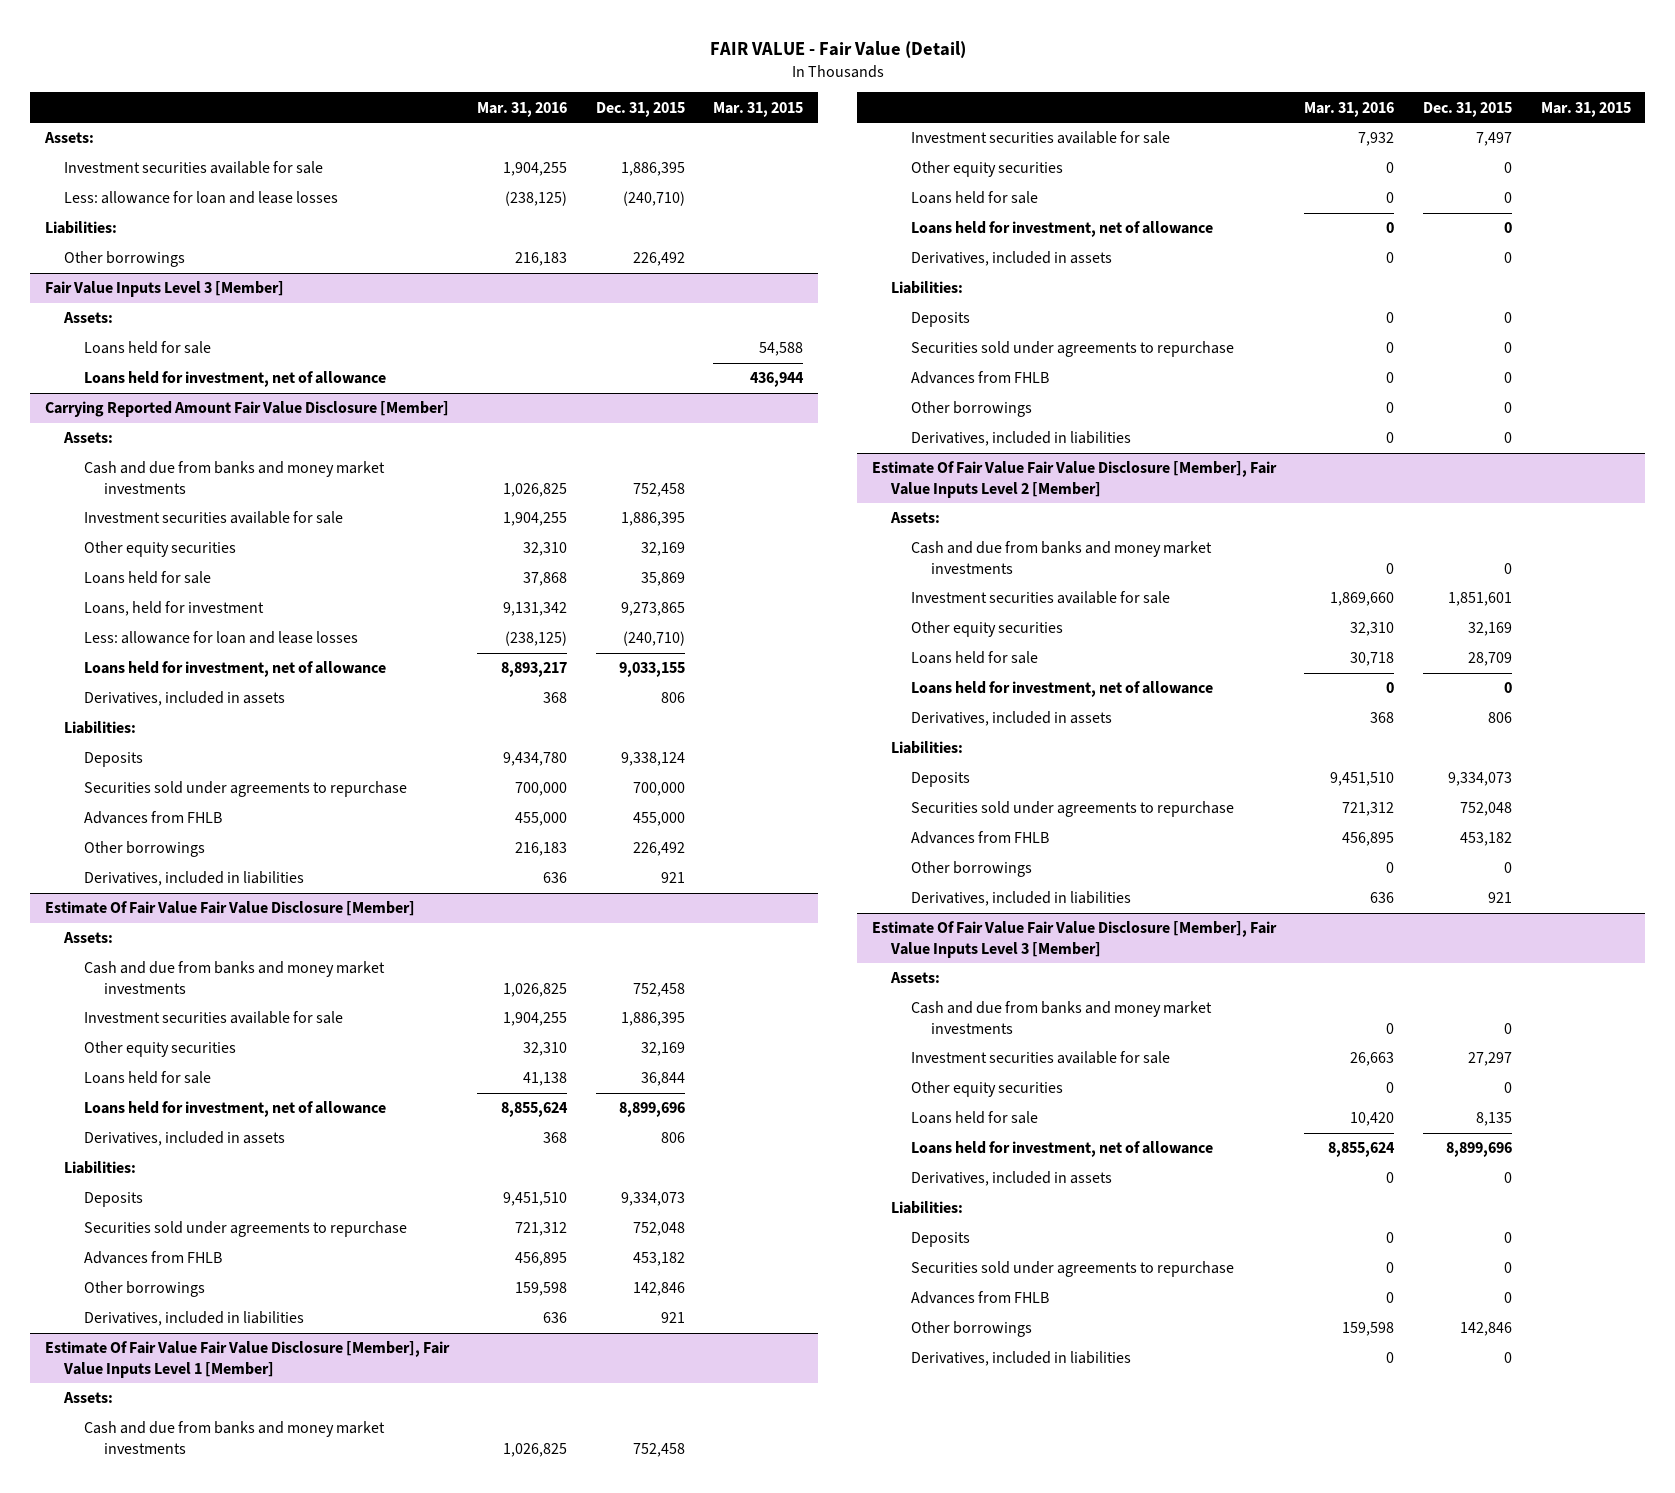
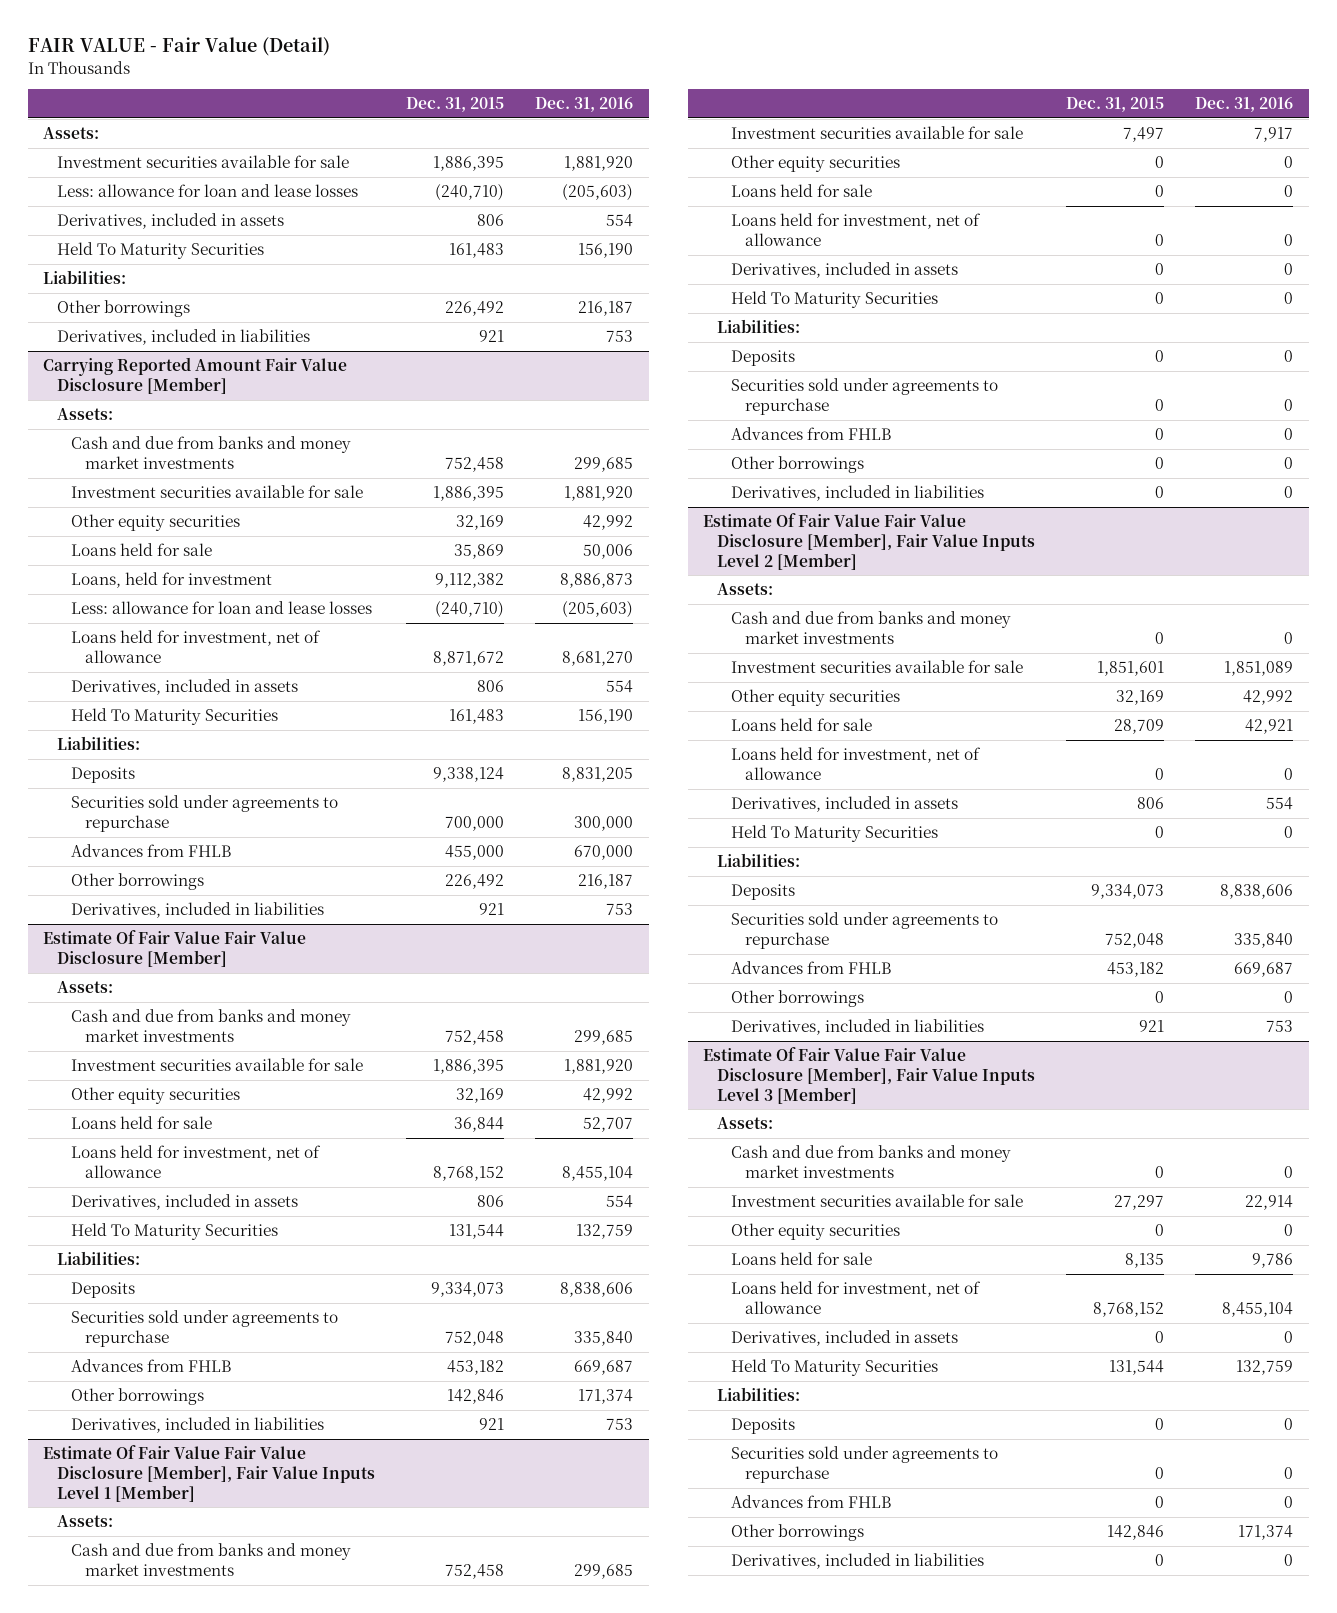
- | Mar. 31, 2016 | Dec. 31, 2015 | Mar. 31, 2015
+ | Dec. 31, 2015 | Dec. 31, 2016
+ Derivatives, included in assets | 806 | 554
+ Held To Maturity Securities | 161,483 | 156,190
- Fair Value Inputs Level 3 [Member]
- Assets:
- Loans held for sale | | | 54,588
- Loans held for investment, net of allowance | | | 436,944
+ Derivatives, included in liabilities | 921 | 753
@ Carrying Reported Amount Fair Value Disclosure [Member]
- Loans, held for investment | 9,131,342 | 9,273,865 |
+ Loans, held for investment | 9,112,382 | 8,886,873
- Loans held for investment, net of allowance | 8,893,217 | 9,033,155 |
+ Loans held for investment, net of allowance | 8,871,672 | 8,681,270
+ Held To Maturity Securities | 161,483 | 156,190
@ Estimate Of Fair Value Fair Value Disclosure [Member]
- Loans held for investment, net of allowance | 8,855,624 | 8,899,696 |
+ Loans held for investment, net of allowance | 8,768,152 | 8,455,104
+ Held To Maturity Securities | 131,544 | 132,759
@ Estimate Of Fair Value Fair Value Disclosure [Member], Fair Value Inputs Level 1 [Member]
+ Held To Maturity Securities | 0 | 0
@ Estimate Of Fair Value Fair Value Disclosure [Member], Fair Value Inputs Level 2 [Member]
+ Held To Maturity Securities | 0 | 0
@ Estimate Of Fair Value Fair Value Disclosure [Member], Fair Value Inputs Level 3 [Member]
- Loans held for investment, net of allowance | 8,855,624 | 8,899,696 |
+ Loans held for investment, net of allowance | 8,768,152 | 8,455,104
+ Held To Maturity Securities | 131,544 | 132,759

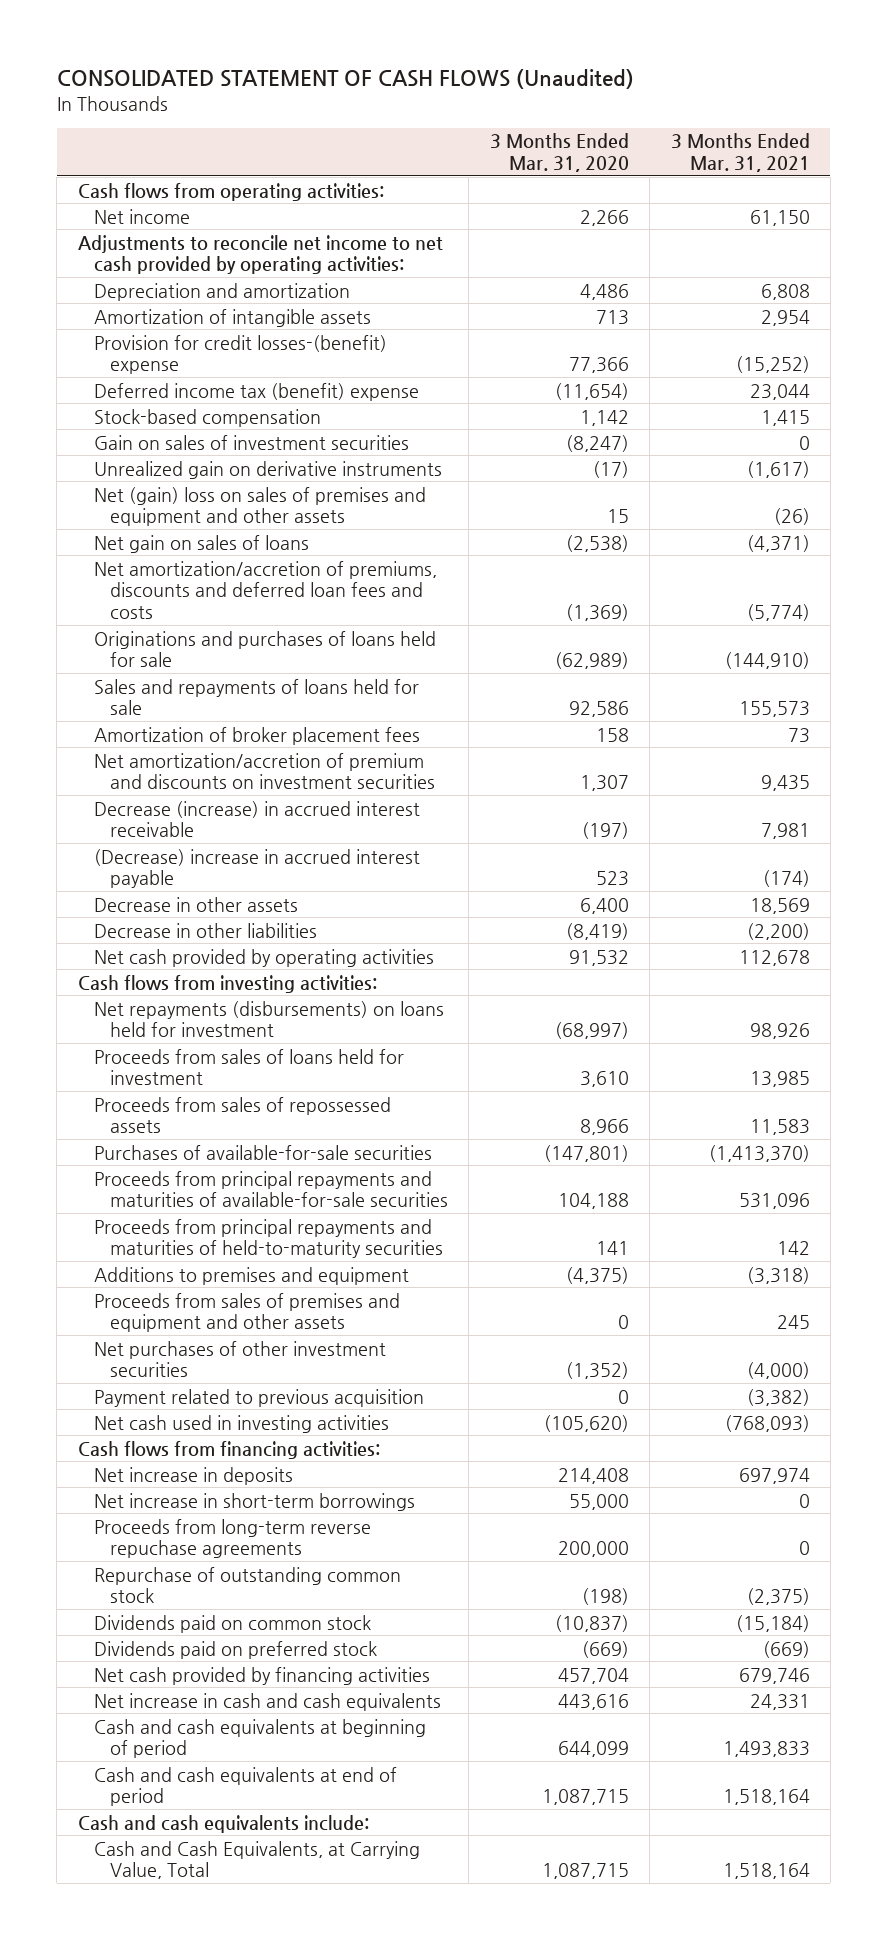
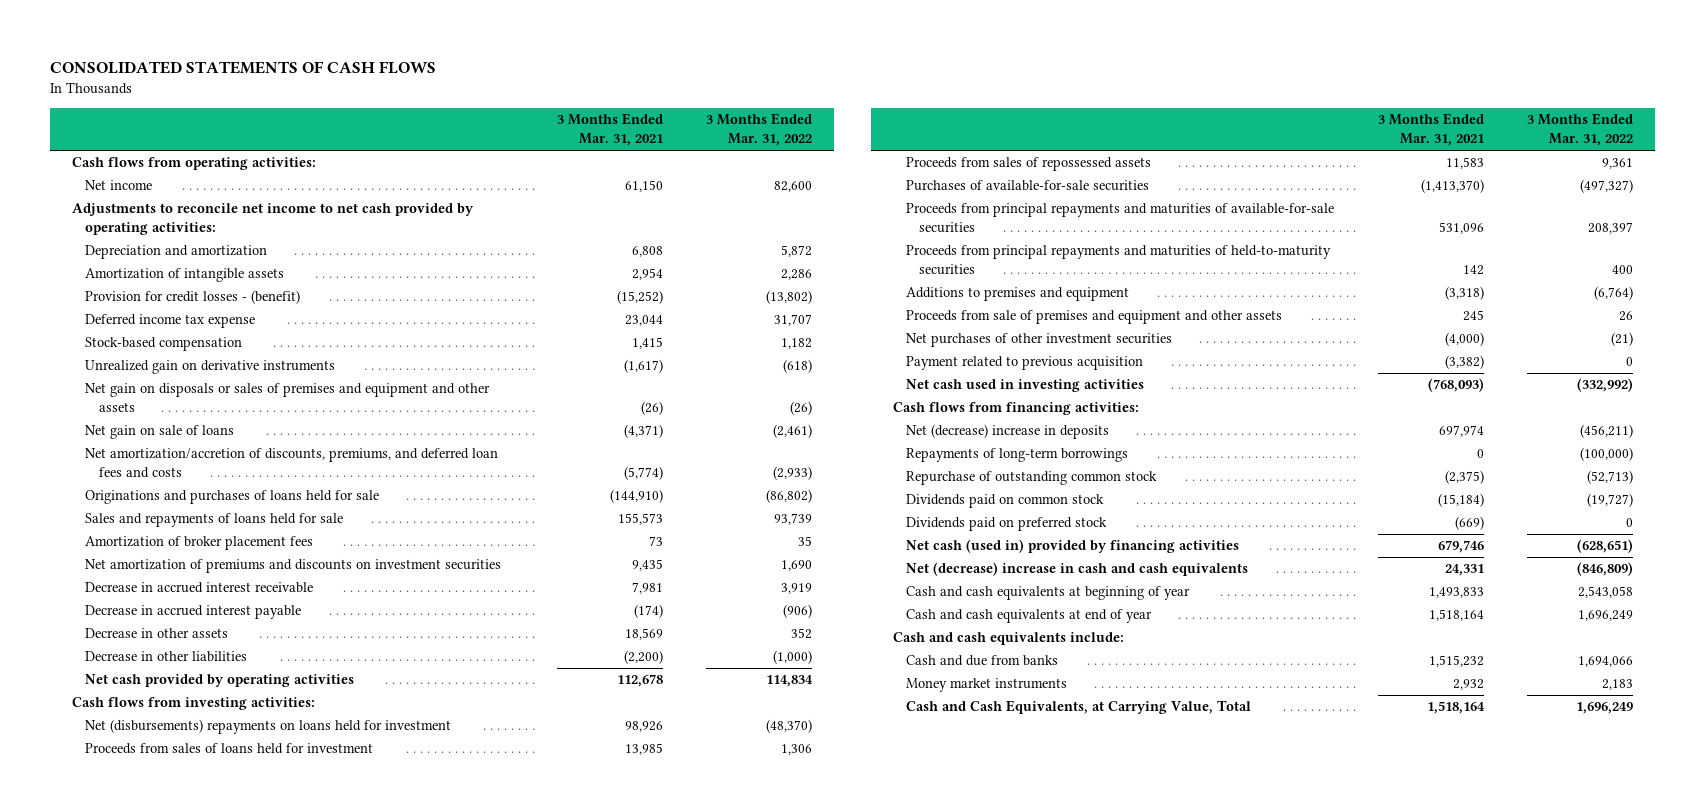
- CONSOLIDATED STATEMENT OF CASH FLOWS (Unaudited)
+ CONSOLIDATED STATEMENTS OF CASH FLOWS
- | 3 Months Ended Mar. 31, 2020 | 3 Months Ended Mar. 31, 2021
+ | 3 Months Ended Mar. 31, 2021 | 3 Months Ended Mar. 31, 2022
- Provision for credit losses-(benefit) expense | 77,366 | (15,252)
- Deferred income tax (benefit) expense | (11,654) | 23,044
+ Provision for credit losses - (benefit) | (15,252) | (13,802)
+ Deferred income tax expense | 23,044 | 31,707
- Gain on sales of investment securities | (8,247) | 0
- Net (gain) loss on sales of premises and equipment and other assets | 15 | (26)
- Net gain on sales of loans | (2,538) | (4,371)
- Net amortization/accretion of premiums, discounts and deferred loan fees and costs | (1,369) | (5,774)
+ Net gain on disposals or sales of premises and equipment and other assets | (26) | (26)
+ Net gain on sale of loans | (4,371) | (2,461)
+ Net amortization/accretion of discounts, premiums, and deferred loan fees and costs | (5,774) | (2,933)
- Net amortization/accretion of premium and discounts on investment securities | 1,307 | 9,435
- Decrease (increase) in accrued interest receivable | (197) | 7,981
- (Decrease) increase in accrued interest payable | 523 | (174)
+ Net amortization of premiums and discounts on investment securities | 9,435 | 1,690
+ Decrease in accrued interest receivable | 7,981 | 3,919
+ Decrease in accrued interest payable | (174) | (906)
- Net repayments (disbursements) on loans held for investment | (68,997) | 98,926
+ Net (disbursements) repayments on loans held for investment | 98,926 | (48,370)
- Proceeds from sales of premises and equipment and other assets | 0 | 245
+ Proceeds from sale of premises and equipment and other assets | 245 | 26
- Net increase in deposits | 214,408 | 697,974
- Net increase in short-term borrowings | 55,000 | 0
- Proceeds from long-term reverse repuchase agreements | 200,000 | 0
+ Net (decrease) increase in deposits | 697,974 | (456,211)
+ Repayments of long-term borrowings | 0 | (100,000)
- Net cash provided by financing activities | 457,704 | 679,746
- Net increase in cash and cash equivalents | 443,616 | 24,331
- Cash and cash equivalents at beginning of period | 644,099 | 1,493,833
- Cash and cash equivalents at end of period | 1,087,715 | 1,518,164
+ Net cash (used in) provided by financing activities | 679,746 | (628,651)
+ Net (decrease) increase in cash and cash equivalents | 24,331 | (846,809)
+ Cash and cash equivalents at beginning of year | 1,493,833 | 2,543,058
+ Cash and cash equivalents at end of year | 1,518,164 | 1,696,249
+ Cash and due from banks | 1,515,232 | 1,694,066
+ Money market instruments | 2,932 | 2,183

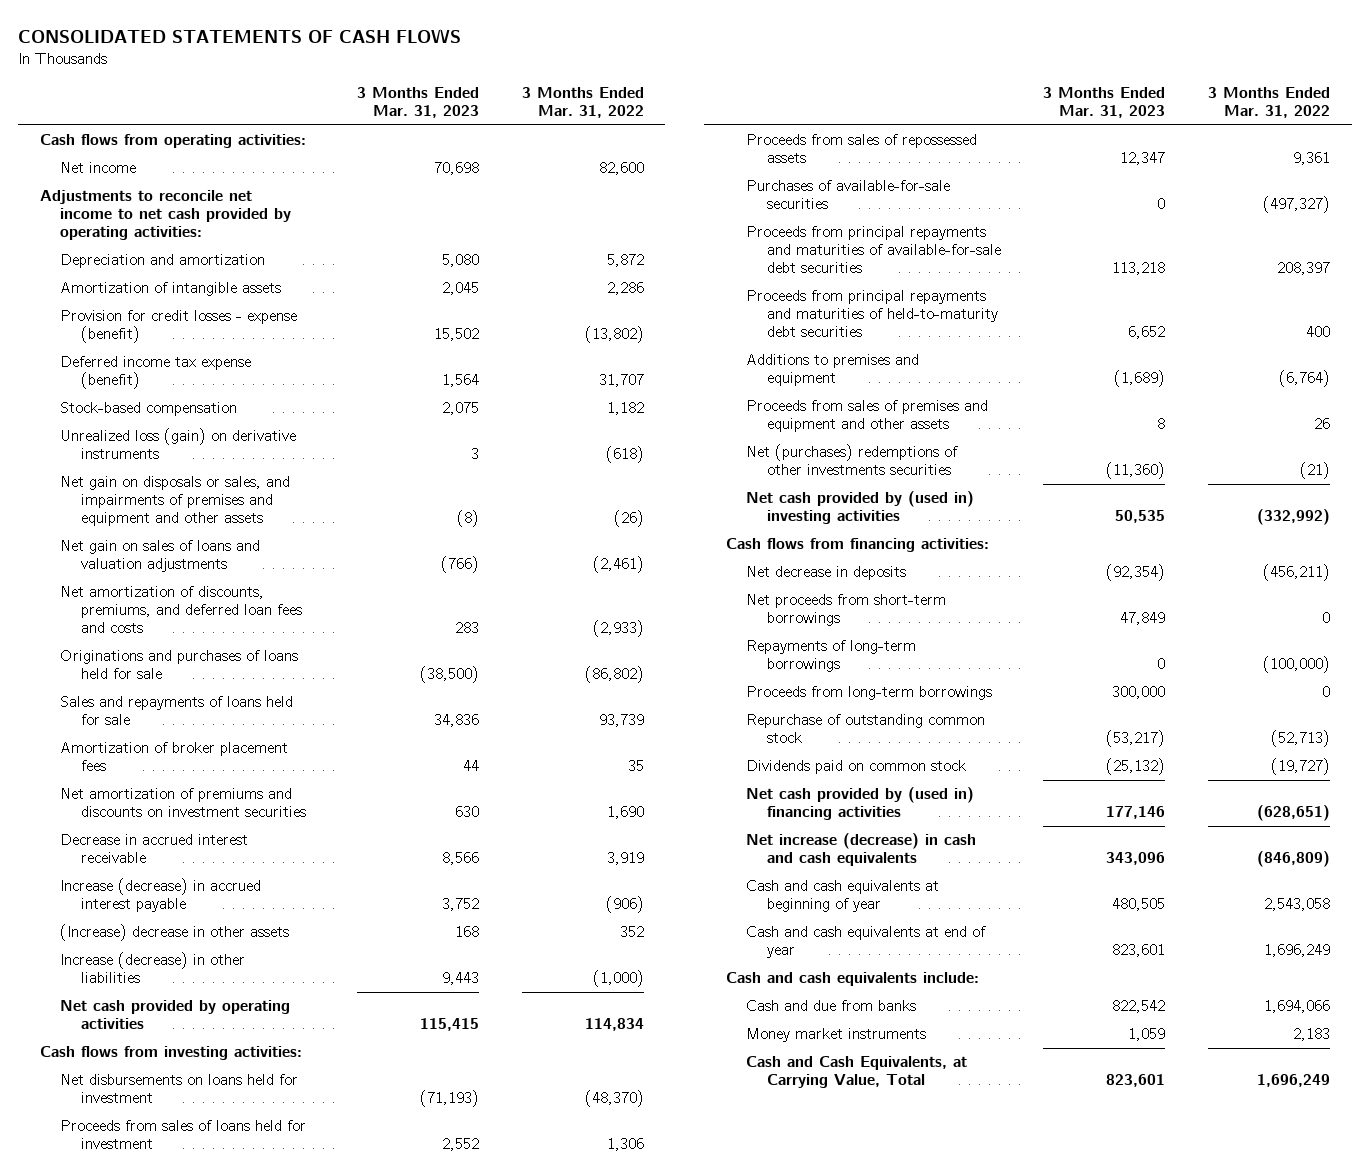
- | 3 Months Ended Mar. 31, 2021 | 3 Months Ended Mar. 31, 2022
+ | 3 Months Ended Mar. 31, 2023 | 3 Months Ended Mar. 31, 2022
- Provision for credit losses - (benefit) | (15,252) | (13,802)
- Deferred income tax expense | 23,044 | 31,707
+ Provision for credit losses - expense (benefit) | 15,502 | (13,802)
+ Deferred income tax expense (benefit) | 1,564 | 31,707
- Unrealized gain on derivative instruments | (1,617) | (618)
- Net gain on disposals or sales of premises and equipment and other assets | (26) | (26)
- Net gain on sale of loans | (4,371) | (2,461)
- Net amortization/accretion of discounts, premiums, and deferred loan fees and costs | (5,774) | (2,933)
+ Unrealized loss (gain) on derivative instruments | 3 | (618)
+ Net gain on disposals or sales, and impairments of premises and equipment and other assets | (8) | (26)
+ Net gain on sales of loans and valuation adjustments | (766) | (2,461)
+ Net amortization of discounts, premiums, and deferred loan fees and costs | 283 | (2,933)
- Decrease in accrued interest payable | (174) | (906)
- Decrease in other assets | 18,569 | 352
- Decrease in other liabilities | (2,200) | (1,000)
+ Increase (decrease) in accrued interest payable | 3,752 | (906)
+ (Increase) decrease in other assets | 168 | 352
+ Increase (decrease) in other liabilities | 9,443 | (1,000)
- Net (disbursements) repayments on loans held for investment | 98,926 | (48,370)
+ Net disbursements on loans held for investment | (71,193) | (48,370)
- Proceeds from principal repayments and maturities of available-for-sale securities | 531,096 | 208,397
- Proceeds from principal repayments and maturities of held-to-maturity securities | 142 | 400
+ Proceeds from principal repayments and maturities of available-for-sale debt securities | 113,218 | 208,397
+ Proceeds from principal repayments and maturities of held-to-maturity debt securities | 6,652 | 400
- Proceeds from sale of premises and equipment and other assets | 245 | 26
- Net purchases of other investment securities | (4,000) | (21)
- Payment related to previous acquisition | (3,382) | 0
- Net cash used in investing activities | (768,093) | (332,992)
+ Proceeds from sales of premises and equipment and other assets | 8 | 26
+ Net (purchases) redemptions of other investments securities | (11,360) | (21)
+ Net cash provided by (used in) investing activities | 50,535 | (332,992)
- Net (decrease) increase in deposits | 697,974 | (456,211)
+ Net decrease in deposits | (92,354) | (456,211)
+ Net proceeds from short-term borrowings | 47,849 | 0
+ Proceeds from long-term borrowings | 300,000 | 0
- Dividends paid on preferred stock | (669) | 0
- Net cash (used in) provided by financing activities | 679,746 | (628,651)
- Net (decrease) increase in cash and cash equivalents | 24,331 | (846,809)
+ Net cash provided by (used in) financing activities | 177,146 | (628,651)
+ Net increase (decrease) in cash and cash equivalents | 343,096 | (846,809)

